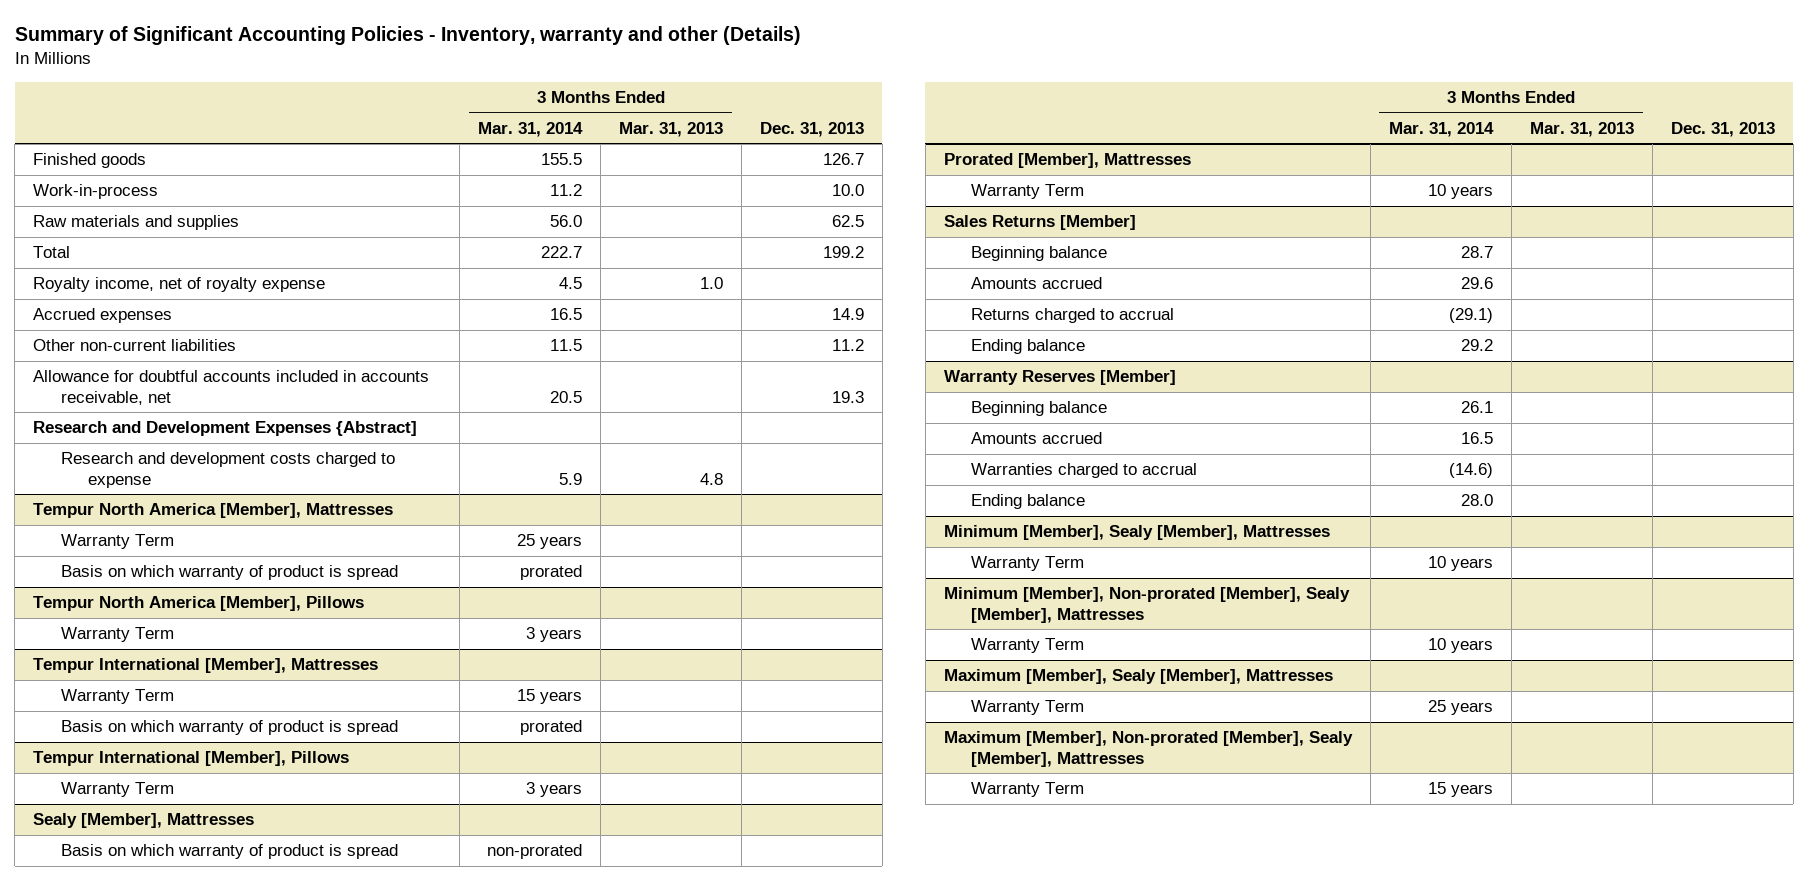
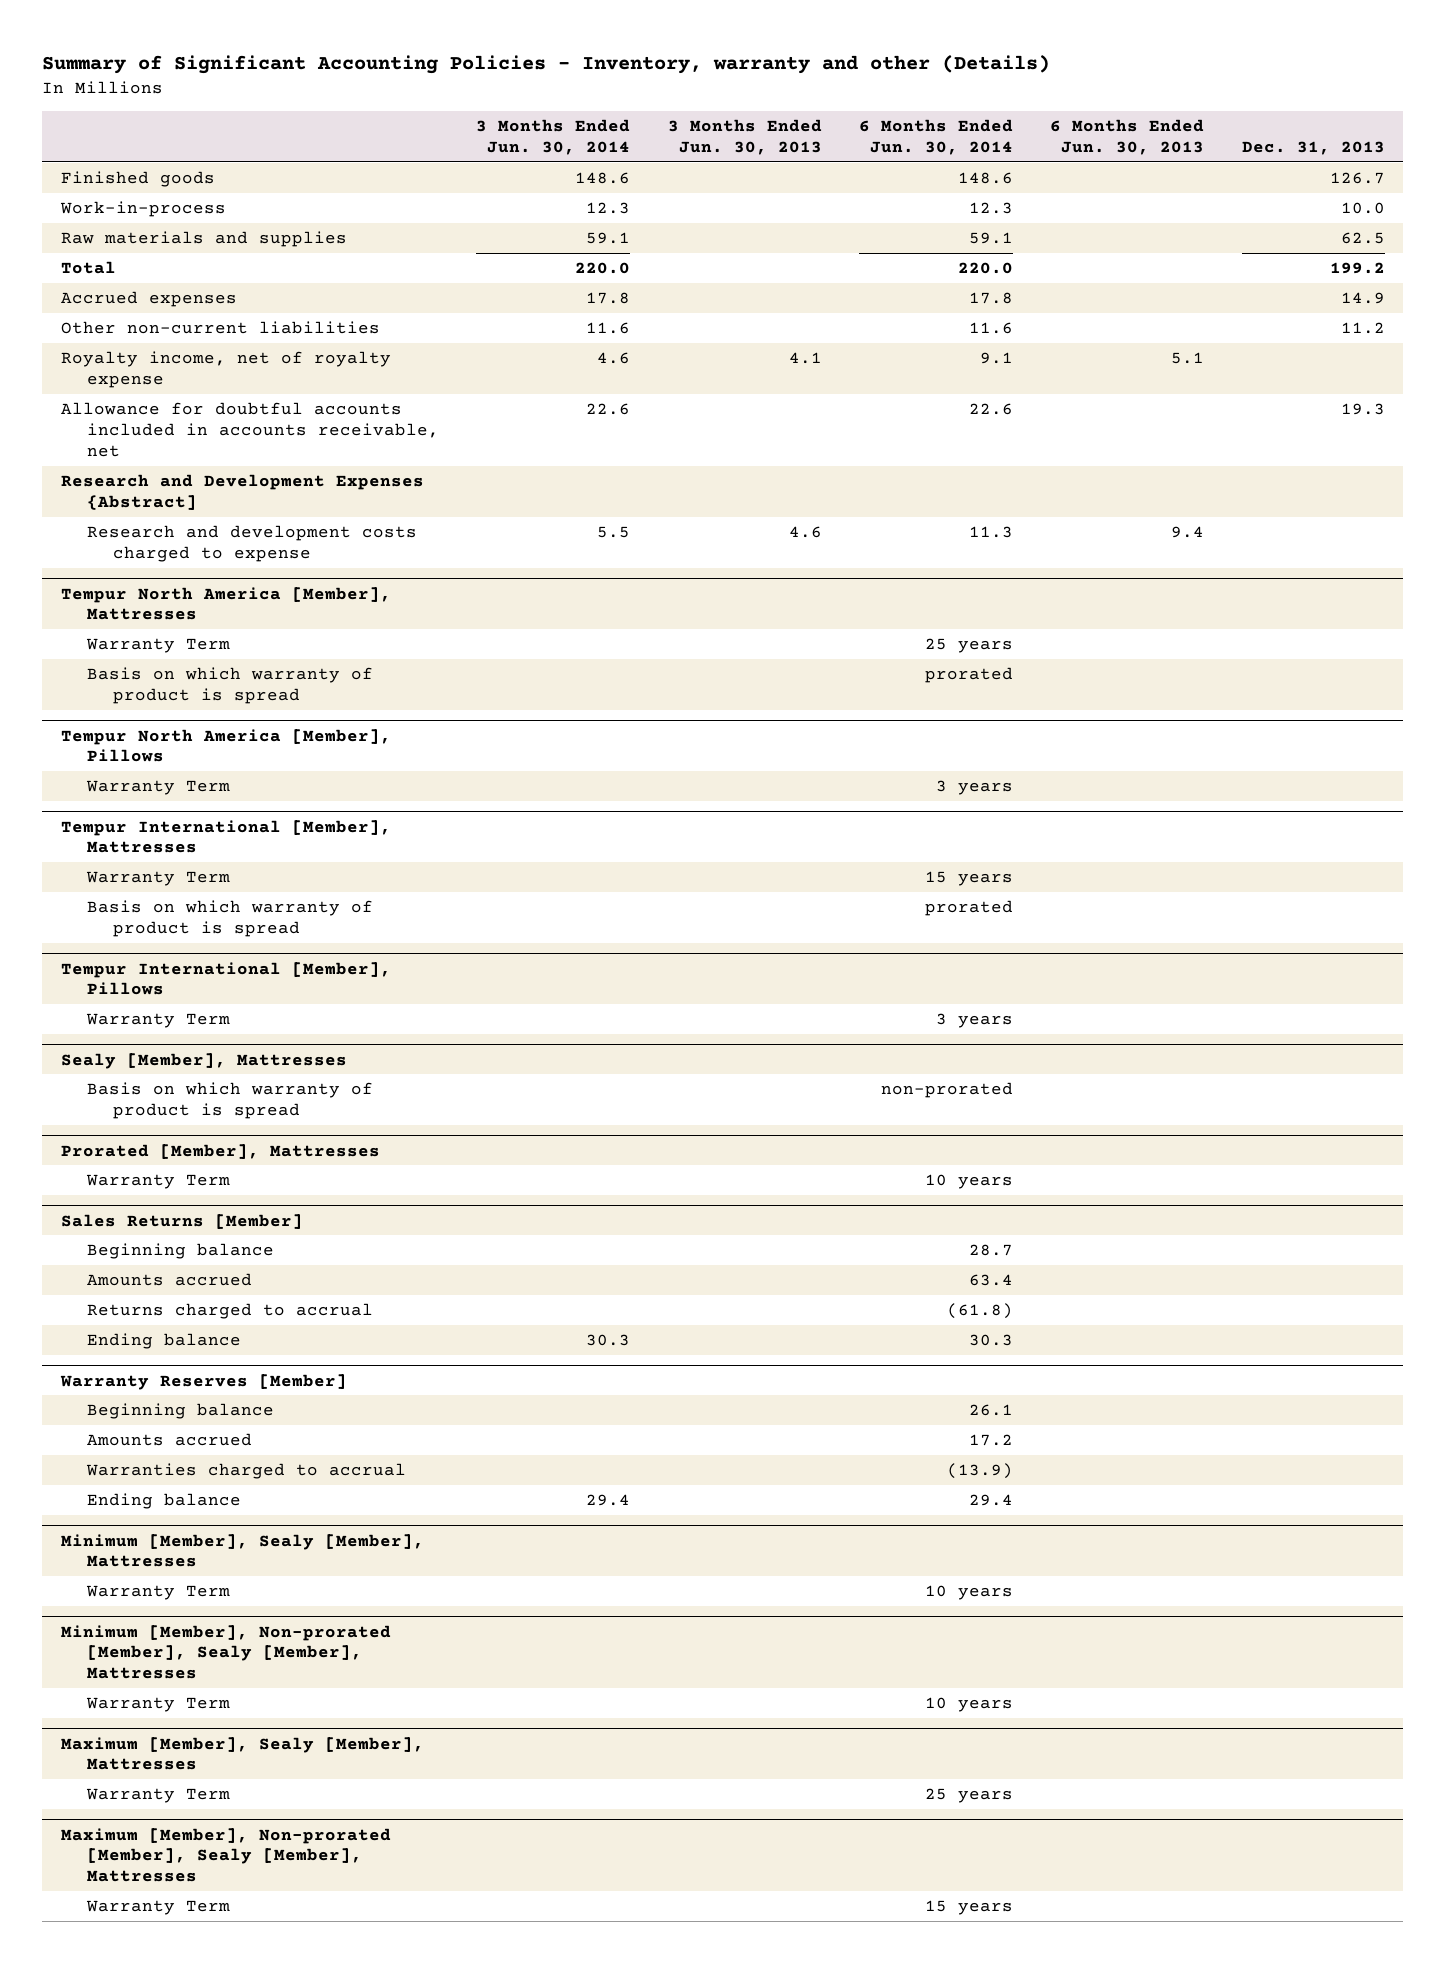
- | 3 Months Ended Mar. 31, 2014 | 3 Months Ended Mar. 31, 2013 | Dec. 31, 2013
+ | 3 Months Ended Jun. 30, 2014 | 3 Months Ended Jun. 30, 2013 | 6 Months Ended Jun. 30, 2014 | 6 Months Ended Jun. 30, 2013 | Dec. 31, 2013
moved down: Royalty income, net of royalty expense | 4.6 | 4.1 | 9.1 | 5.1 |

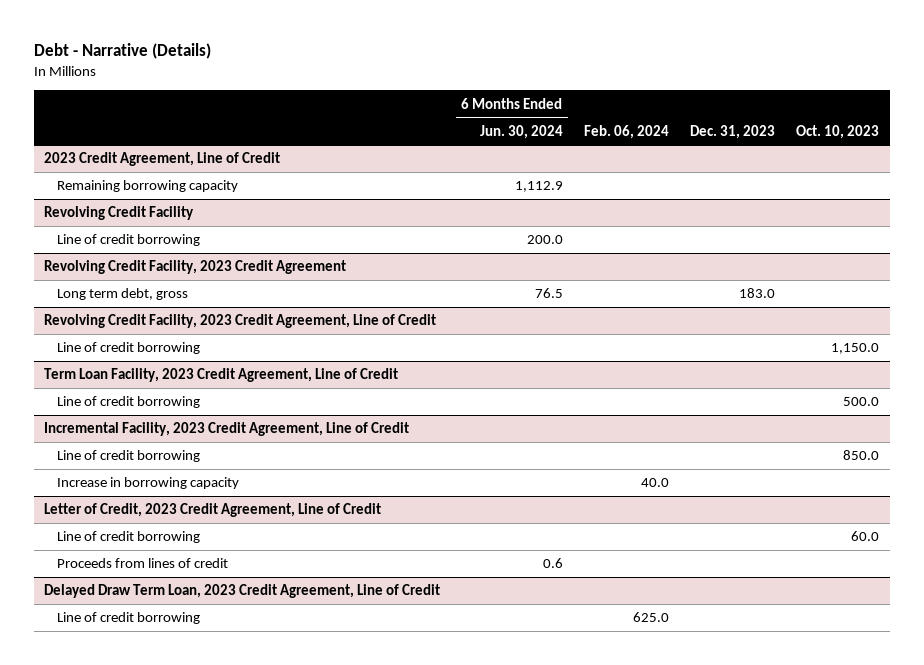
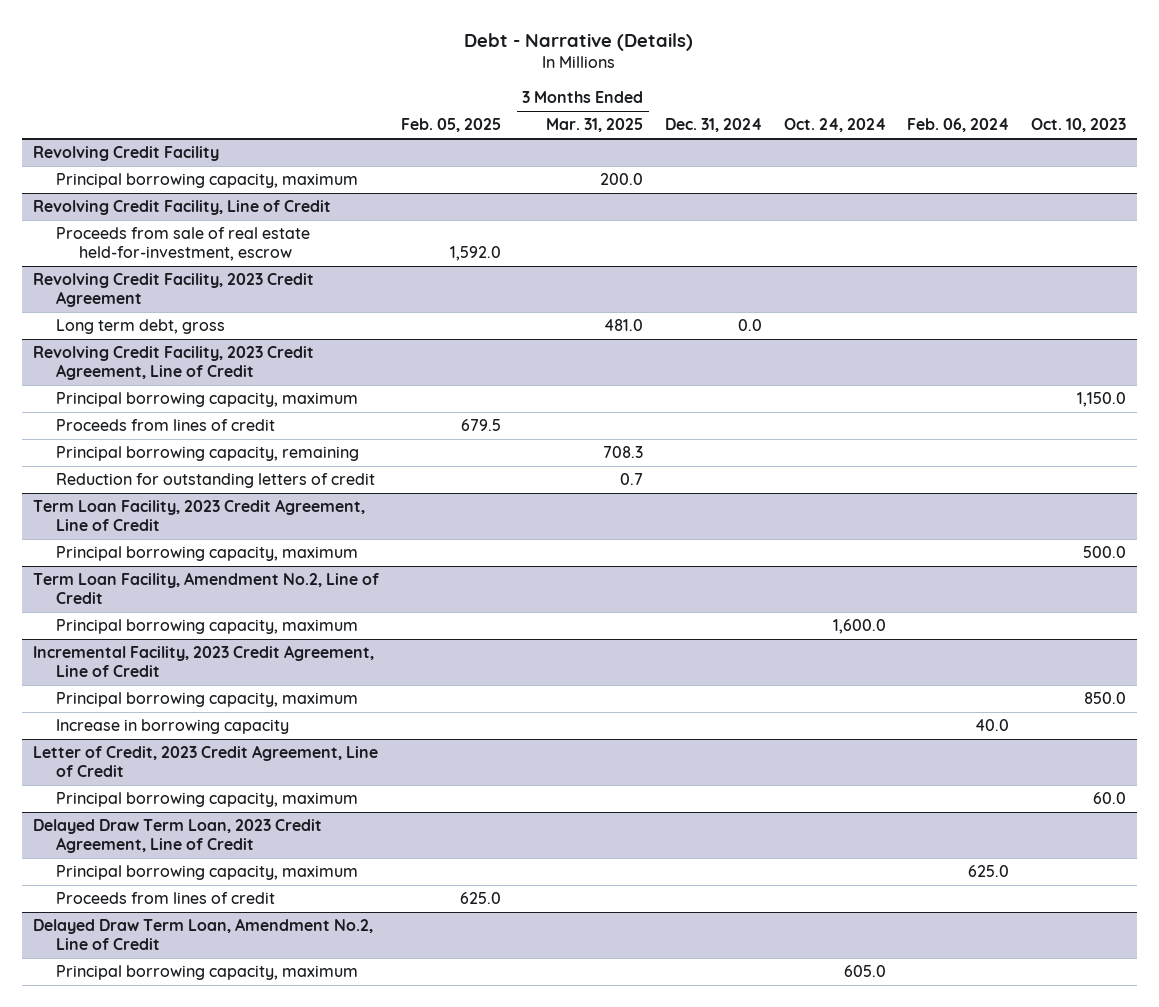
- | 6 Months Ended Jun. 30, 2024 | Feb. 06, 2024 | Dec. 31, 2023 | Oct. 10, 2023
+ | Feb. 05, 2025 | 3 Months Ended Mar. 31, 2025 | Dec. 31, 2024 | Oct. 24, 2024 | Feb. 06, 2024 | Oct. 10, 2023
- 2023 Credit Agreement, Line of Credit
- Remaining borrowing capacity | 1,112.9 | | |
@ Revolving Credit Facility
- Line of credit borrowing | 200.0 | | |
+ Principal borrowing capacity, maximum | | 200.0 | | | |
+ Revolving Credit Facility, Line of Credit
+ Proceeds from sale of real estate held-for-investment, escrow | 1,592.0 | | | | |
@ Revolving Credit Facility, 2023 Credit Agreement, Line of Credit
- Line of credit borrowing | | | | 1,150.0
+ Principal borrowing capacity, maximum | | | | | | 1,150.0
+ Proceeds from lines of credit | 679.5 | | | | |
+ Principal borrowing capacity, remaining | | 708.3 | | | |
+ Reduction for outstanding letters of credit | | 0.7 | | | |
@ Term Loan Facility, 2023 Credit Agreement, Line of Credit
- Line of credit borrowing | | | | 500.0
+ Principal borrowing capacity, maximum | | | | | | 500.0
+ Term Loan Facility, Amendment No.2, Line of Credit
+ Principal borrowing capacity, maximum | | | | 1,600.0 | |
@ Incremental Facility, 2023 Credit Agreement, Line of Credit
- Line of credit borrowing | | | | 850.0
+ Principal borrowing capacity, maximum | | | | | | 850.0
@ Letter of Credit, 2023 Credit Agreement, Line of Credit
- Line of credit borrowing | | | | 60.0
- Proceeds from lines of credit | 0.6 | | |
+ Principal borrowing capacity, maximum | | | | | | 60.0
@ Delayed Draw Term Loan, 2023 Credit Agreement, Line of Credit
- Line of credit borrowing | | 625.0 | |
+ Principal borrowing capacity, maximum | | | | | 625.0 |
+ Proceeds from lines of credit | 625.0 | | | | |
+ Delayed Draw Term Loan, Amendment No.2, Line of Credit
+ Principal borrowing capacity, maximum | | | | 605.0 | |

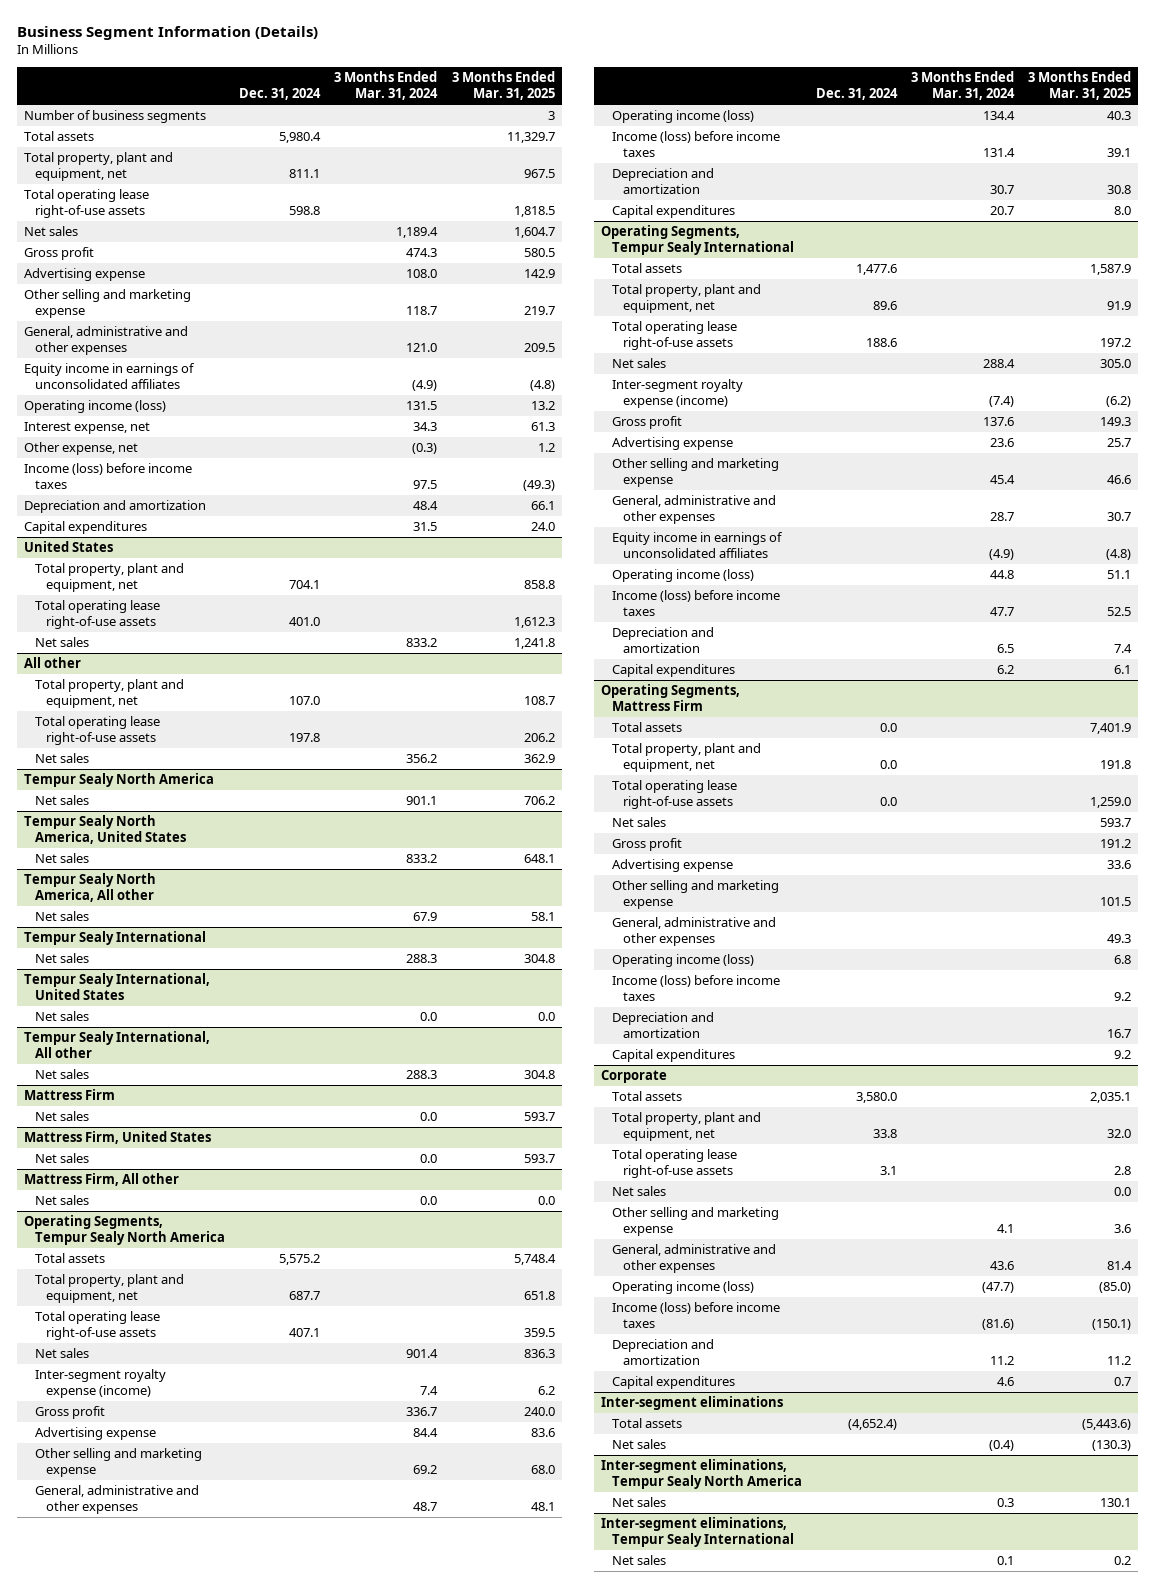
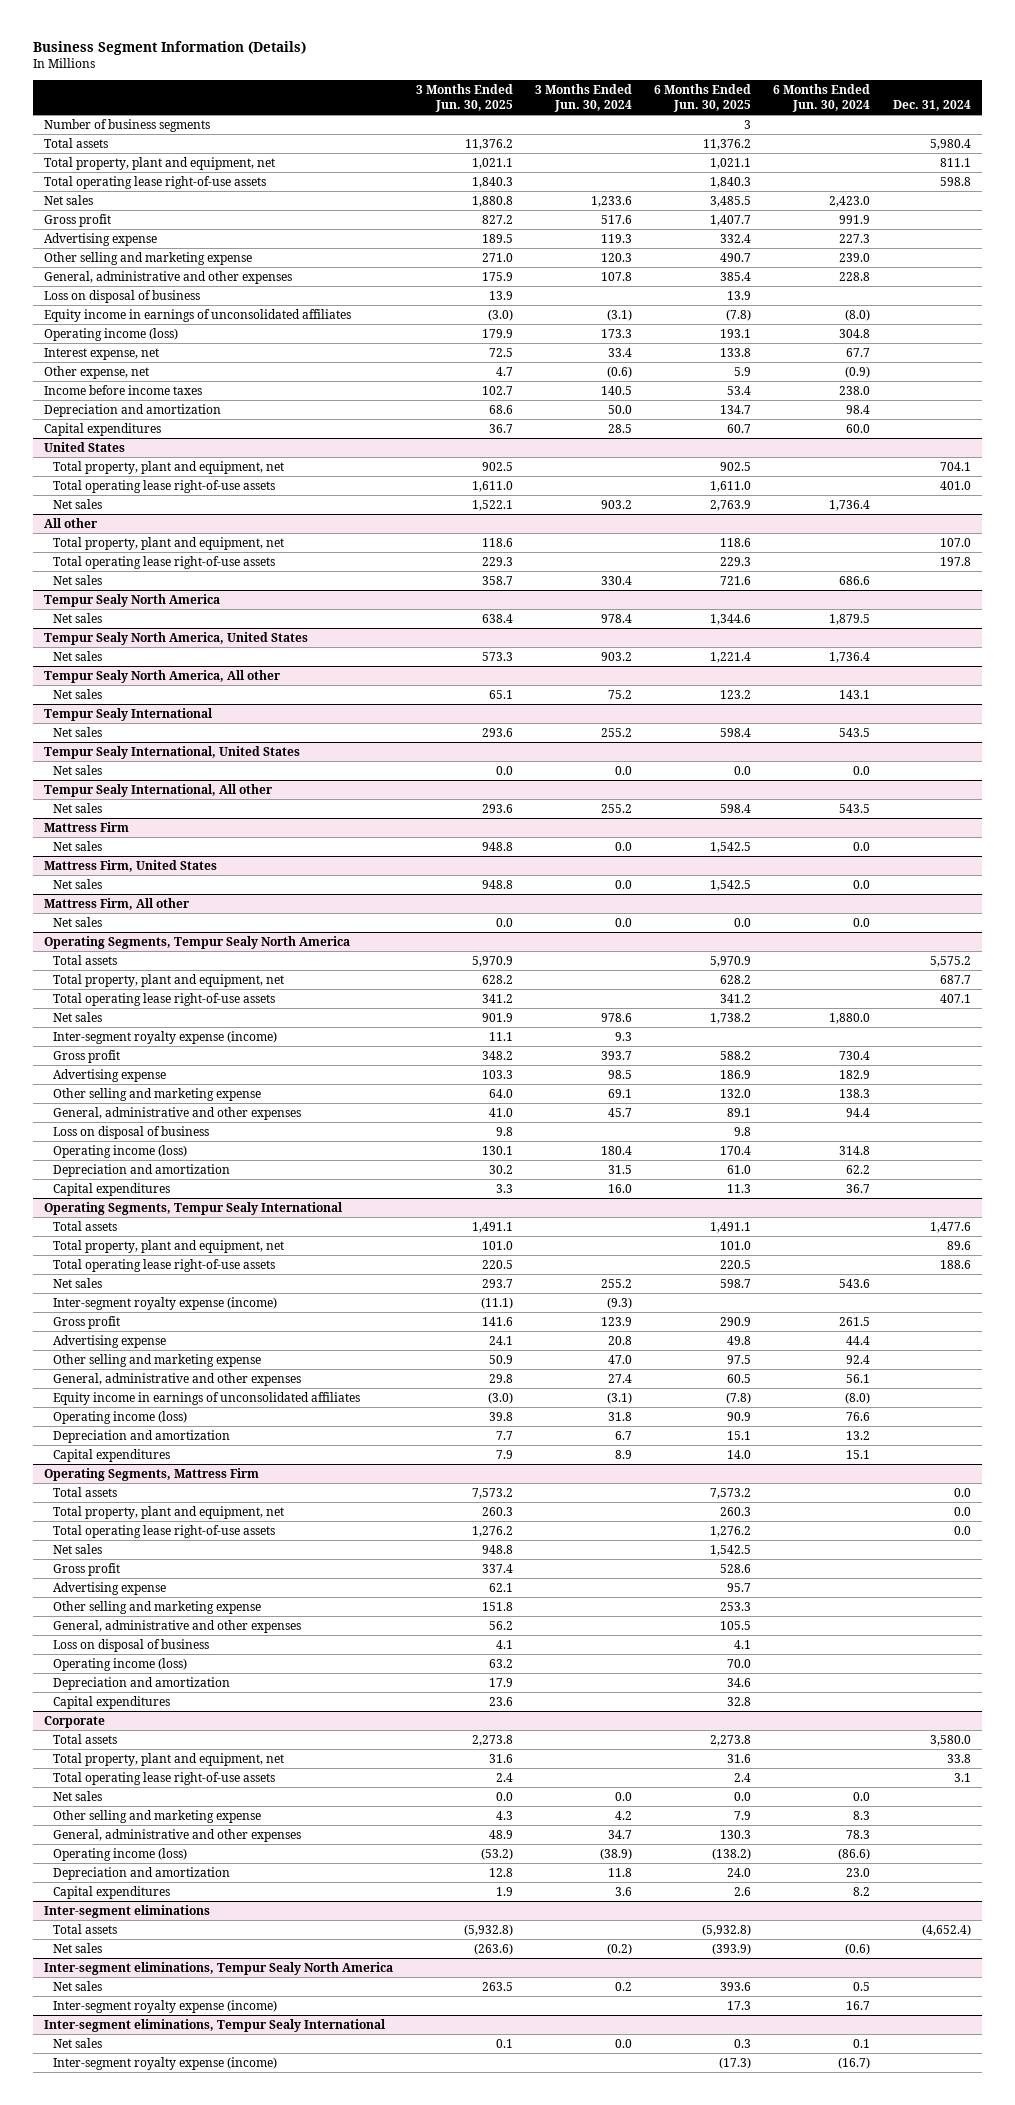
- | Dec. 31, 2024 | 3 Months Ended Mar. 31, 2024 | 3 Months Ended Mar. 31, 2025
+ | 3 Months Ended Jun. 30, 2025 | 3 Months Ended Jun. 30, 2024 | 6 Months Ended Jun. 30, 2025 | 6 Months Ended Jun. 30, 2024 | Dec. 31, 2024
+ Loss on disposal of business | 13.9 | | 13.9 | |
- Income (loss) before income taxes | | 97.5 | (49.3)
+ Income before income taxes | 102.7 | 140.5 | 53.4 | 238.0 |
@ Operating Segments, Tempur Sealy North America
+ Loss on disposal of business | 9.8 | | 9.8 | |
- Income (loss) before income taxes | | 131.4 | 39.1
@ Operating Segments, Tempur Sealy International
- Income (loss) before income taxes | | 47.7 | 52.5
@ Operating Segments, Mattress Firm
+ Loss on disposal of business | 4.1 | | 4.1 | |
- Income (loss) before income taxes | | | 9.2
@ Corporate
- Income (loss) before income taxes | | (81.6) | (150.1)
@ Inter-segment eliminations, Tempur Sealy North America
+ Inter-segment royalty expense (income) | | | 17.3 | 16.7 |
@ Inter-segment eliminations, Tempur Sealy International
+ Inter-segment royalty expense (income) | | | (17.3) | (16.7) |

